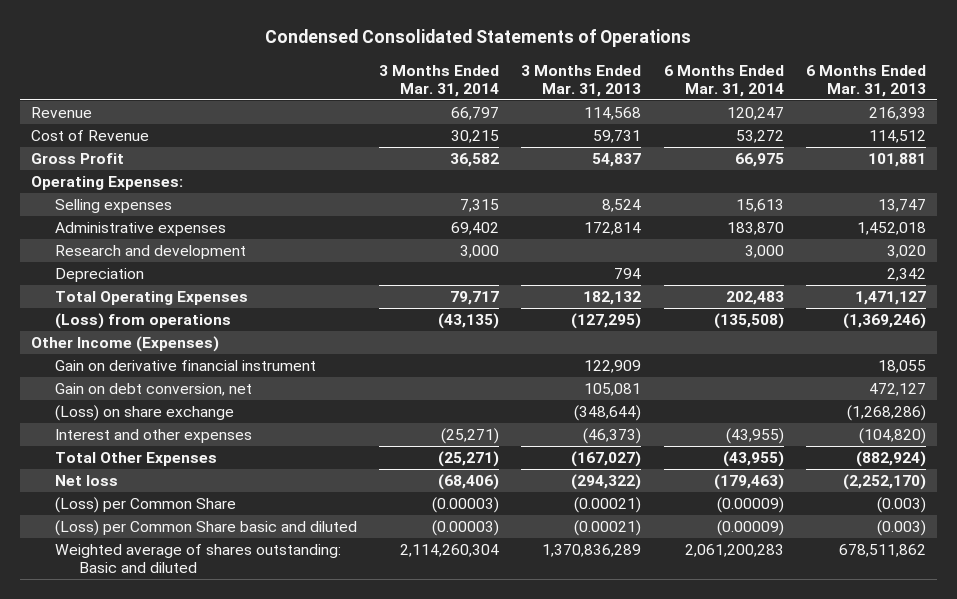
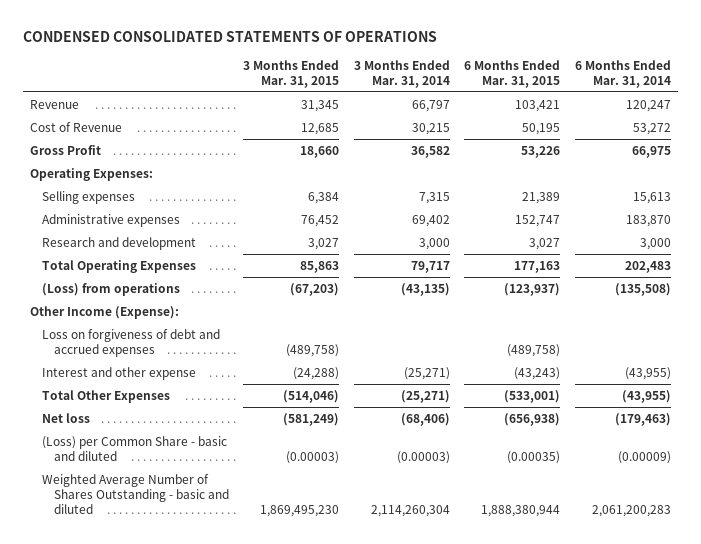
- Condensed Consolidated Statements of Operations
+ CONDENSED CONSOLIDATED STATEMENTS OF OPERATIONS
- | 3 Months Ended Mar. 31, 2014 | 3 Months Ended Mar. 31, 2013 | 6 Months Ended Mar. 31, 2014 | 6 Months Ended Mar. 31, 2013
+ | 3 Months Ended Mar. 31, 2015 | 3 Months Ended Mar. 31, 2014 | 6 Months Ended Mar. 31, 2015 | 6 Months Ended Mar. 31, 2014
- Depreciation | | 794 | | 2,342
- Other Income (Expenses)
- Gain on derivative financial instrument | | 122,909 | | 18,055
- Gain on debt conversion, net | | 105,081 | | 472,127
- (Loss) on share exchange | | (348,644) | | (1,268,286)
- Interest and other expenses | (25,271) | (46,373) | (43,955) | (104,820)
+ Other Income (Expense):
+ Loss on forgiveness of debt and accrued expenses | (489,758) | | (489,758) |
+ Interest and other expense | (24,288) | (25,271) | (43,243) | (43,955)
- (Loss) per Common Share | (0.00003) | (0.00021) | (0.00009) | (0.003)
- (Loss) per Common Share basic and diluted | (0.00003) | (0.00021) | (0.00009) | (0.003)
- Weighted average of shares outstanding: Basic and diluted | 2,114,260,304 | 1,370,836,289 | 2,061,200,283 | 678,511,862
+ (Loss) per Common Share - basic and diluted | (0.00003) | (0.00003) | (0.00035) | (0.00009)
+ Weighted Average Number of Shares Outstanding - basic and diluted | 1,869,495,230 | 2,114,260,304 | 1,888,380,944 | 2,061,200,283

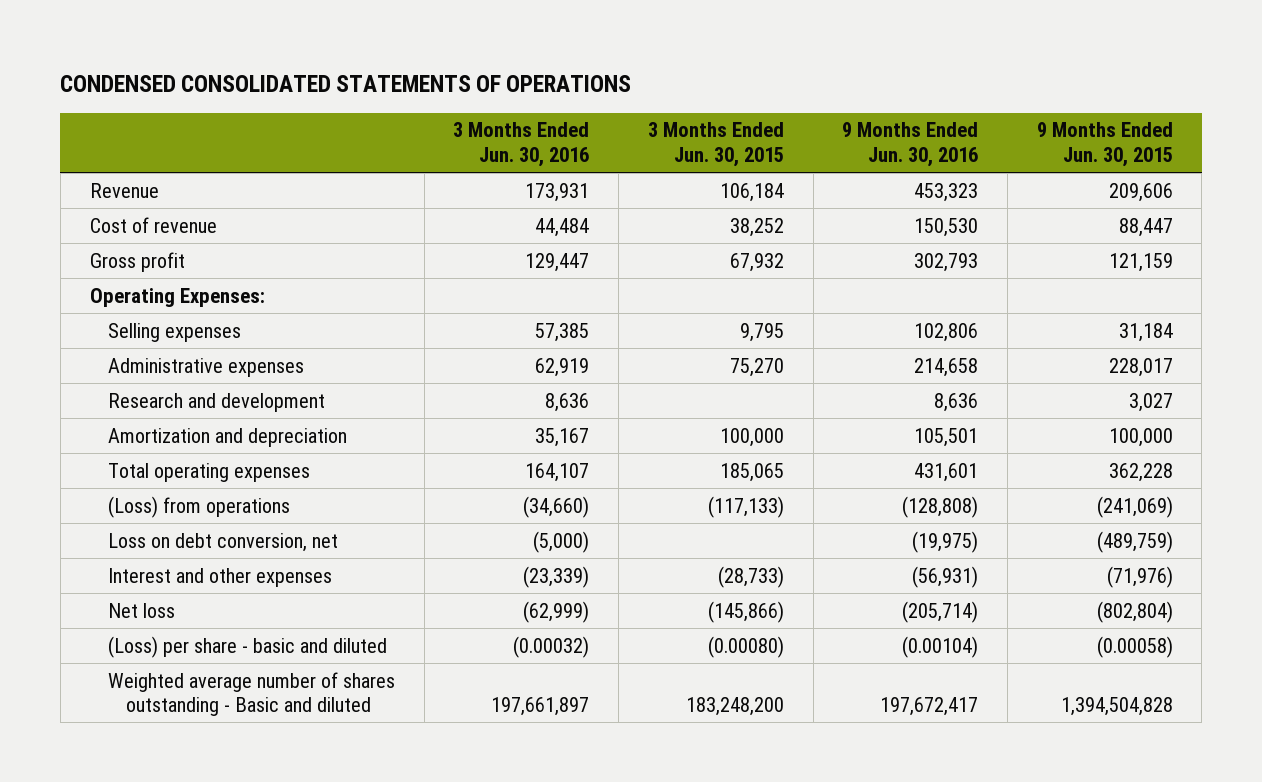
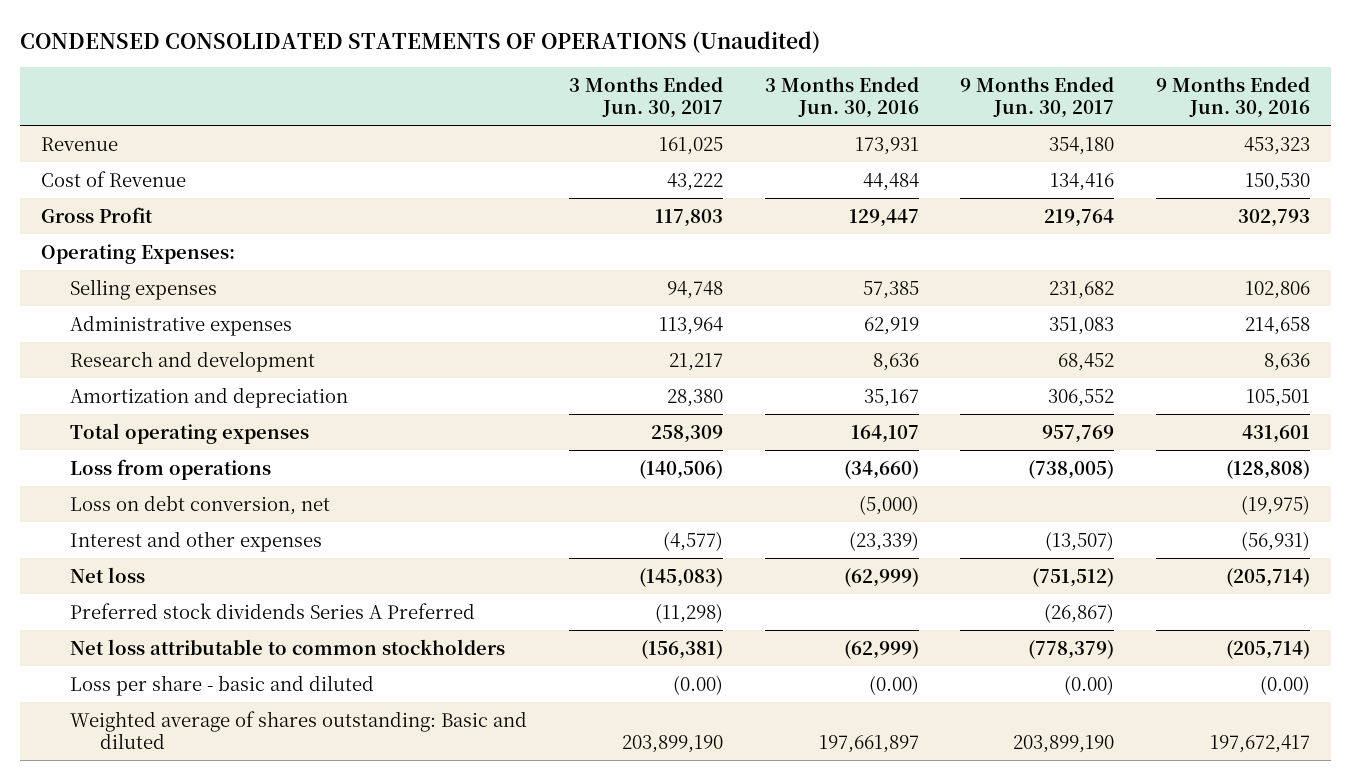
- CONDENSED CONSOLIDATED STATEMENTS OF OPERATIONS
+ CONDENSED CONSOLIDATED STATEMENTS OF OPERATIONS (Unaudited)
- | 3 Months Ended Jun. 30, 2016 | 3 Months Ended Jun. 30, 2015 | 9 Months Ended Jun. 30, 2016 | 9 Months Ended Jun. 30, 2015
+ | 3 Months Ended Jun. 30, 2017 | 3 Months Ended Jun. 30, 2016 | 9 Months Ended Jun. 30, 2017 | 9 Months Ended Jun. 30, 2016
- Cost of revenue | 44,484 | 38,252 | 150,530 | 88,447
- Gross profit | 129,447 | 67,932 | 302,793 | 121,159
+ Cost of Revenue | 43,222 | 44,484 | 134,416 | 150,530
+ Gross Profit | 117,803 | 129,447 | 219,764 | 302,793
- (Loss) from operations | (34,660) | (117,133) | (128,808) | (241,069)
+ Loss from operations | (140,506) | (34,660) | (738,005) | (128,808)
- (Loss) per share - basic and diluted | (0.00032) | (0.00080) | (0.00104) | (0.00058)
- Weighted average number of shares outstanding - Basic and diluted | 197,661,897 | 183,248,200 | 197,672,417 | 1,394,504,828
+ Preferred stock dividends Series A Preferred | (11,298) | | (26,867) |
+ Net loss attributable to common stockholders | (156,381) | (62,999) | (778,379) | (205,714)
+ Loss per share - basic and diluted | (0.00) | (0.00) | (0.00) | (0.00)
+ Weighted average of shares outstanding: Basic and diluted | 203,899,190 | 197,661,897 | 203,899,190 | 197,672,417

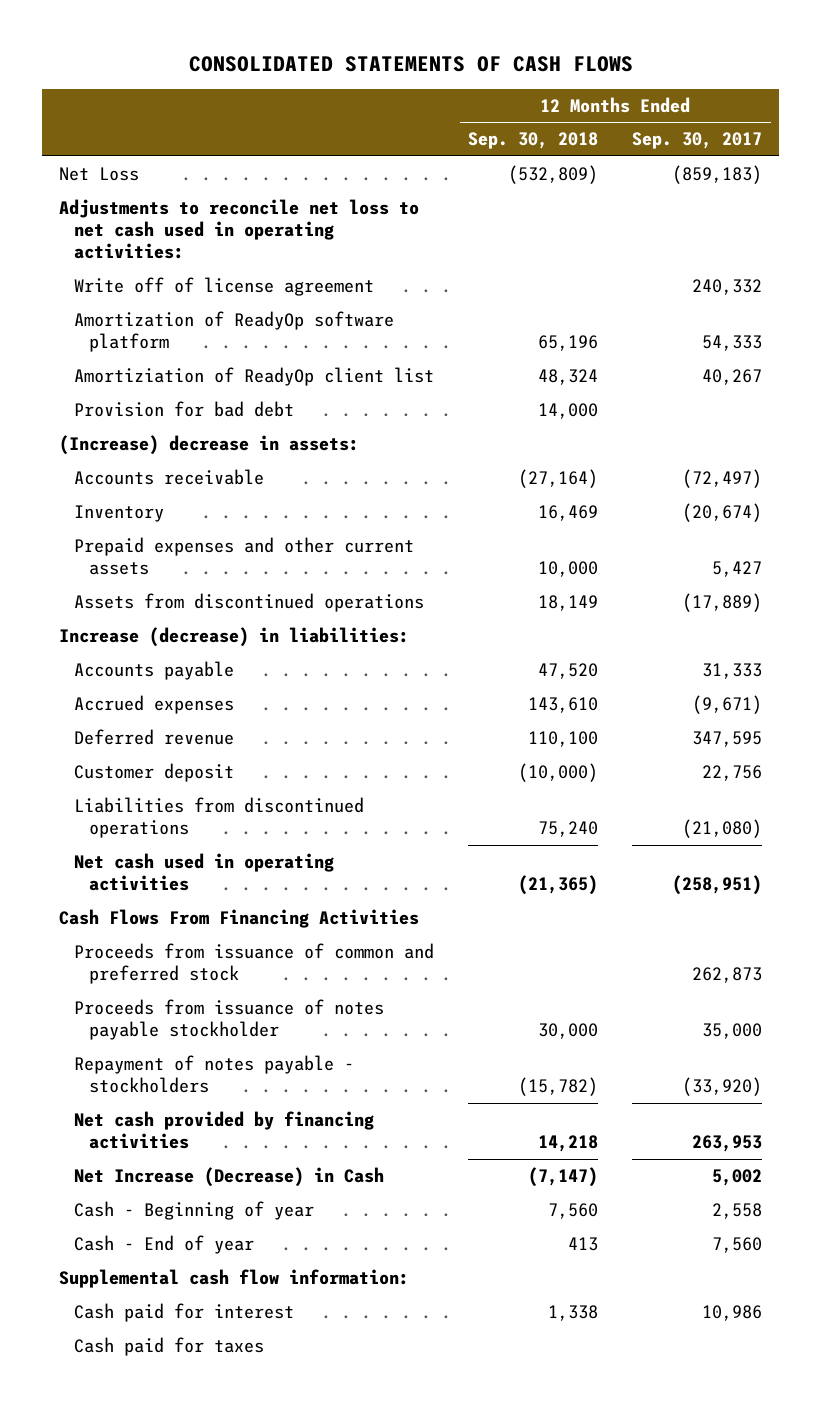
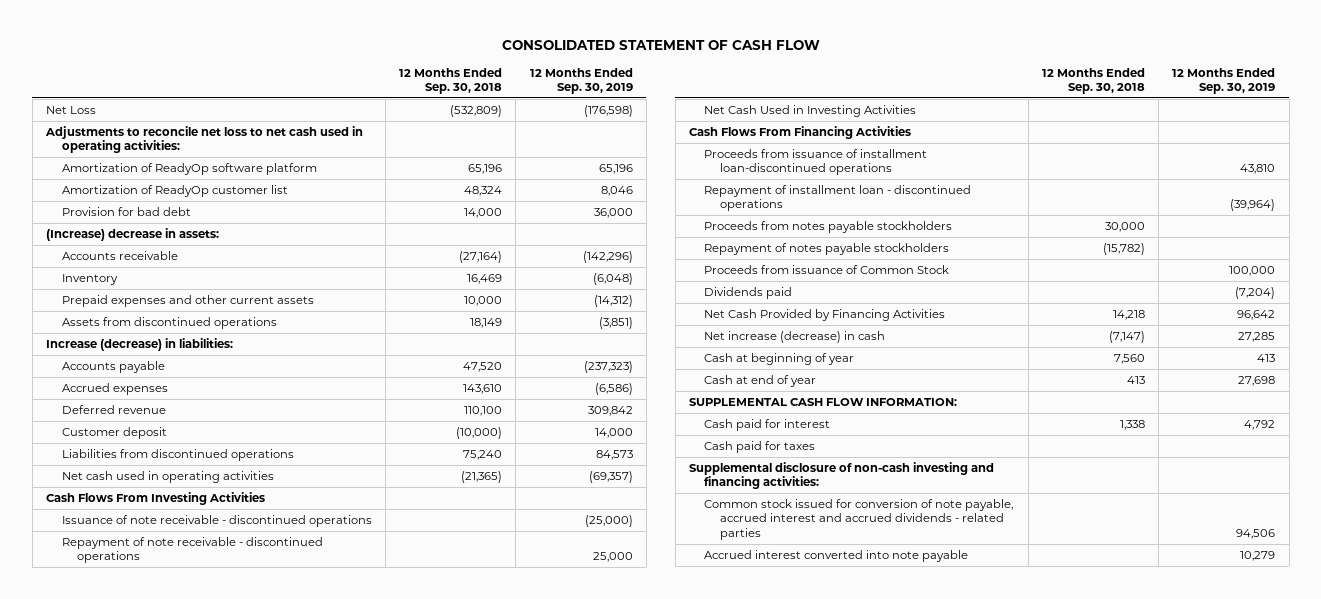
- CONSOLIDATED STATEMENTS OF CASH FLOWS
+ CONSOLIDATED STATEMENT OF CASH FLOW
- | 12 Months Ended Sep. 30, 2018 | 12 Months Ended Sep. 30, 2017
+ | 12 Months Ended Sep. 30, 2018 | 12 Months Ended Sep. 30, 2019
- Write off of license agreement | | 240,332
- Amortiziation of ReadyOp client list | 48,324 | 40,267
+ Amortization of ReadyOp customer list | 48,324 | 8,046
+ Cash Flows From Investing Activities
+ Issuance of note receivable - discontinued operations | | (25,000)
+ Repayment of note receivable - discontinued operations | | 25,000
+ Net Cash Used in Investing Activities
- Proceeds from issuance of common and preferred stock | | 262,873
- Proceeds from issuance of notes payable stockholder | 30,000 | 35,000
- Repayment of notes payable - stockholders | (15,782) | (33,920)
- Net cash provided by financing activities | 14,218 | 263,953
- Net Increase (Decrease) in Cash | (7,147) | 5,002
- Cash - Beginning of year | 7,560 | 2,558
- Cash - End of year | 413 | 7,560
- Supplemental cash flow information:
+ Proceeds from issuance of installment loan-discontinued operations | | 43,810
+ Repayment of installment loan - discontinued operations | | (39,964)
+ Proceeds from notes payable stockholders | 30,000 |
+ Repayment of notes payable stockholders | (15,782) |
+ Proceeds from issuance of Common Stock | | 100,000
+ Dividends paid | | (7,204)
+ Net Cash Provided by Financing Activities | 14,218 | 96,642
+ Net increase (decrease) in cash | (7,147) | 27,285
+ Cash at beginning of year | 7,560 | 413
+ Cash at end of year | 413 | 27,698
+ SUPPLEMENTAL CASH FLOW INFORMATION:
+ Supplemental disclosure of non-cash investing and financing activities:
+ Common stock issued for conversion of note payable, accrued interest and accrued dividends - related parties | | 94,506
+ Accrued interest converted into note payable | | 10,279

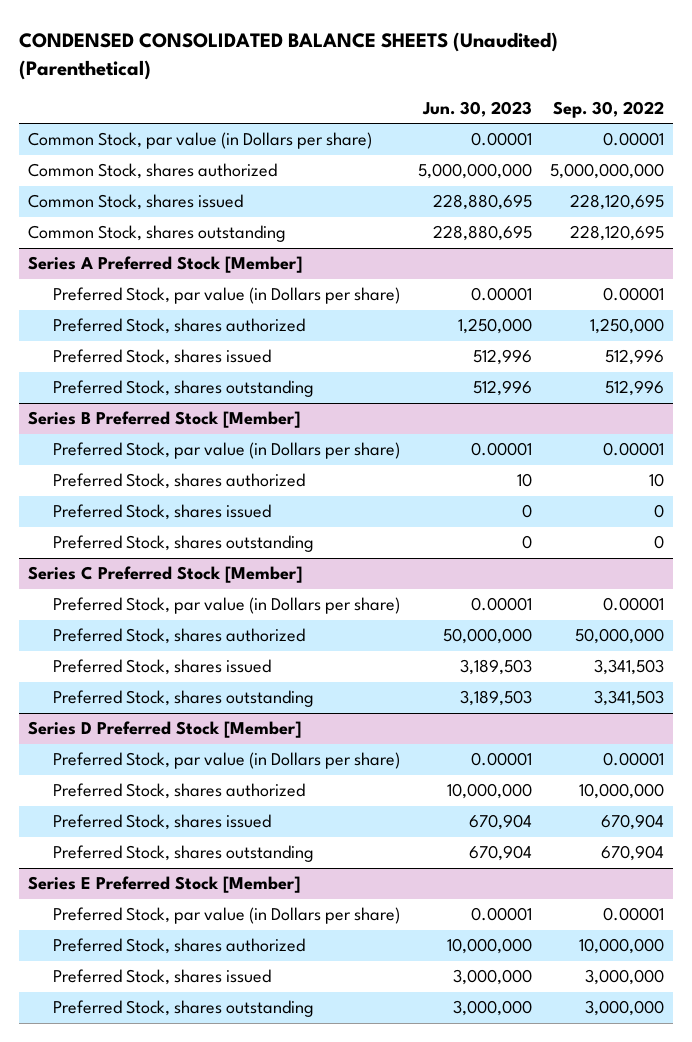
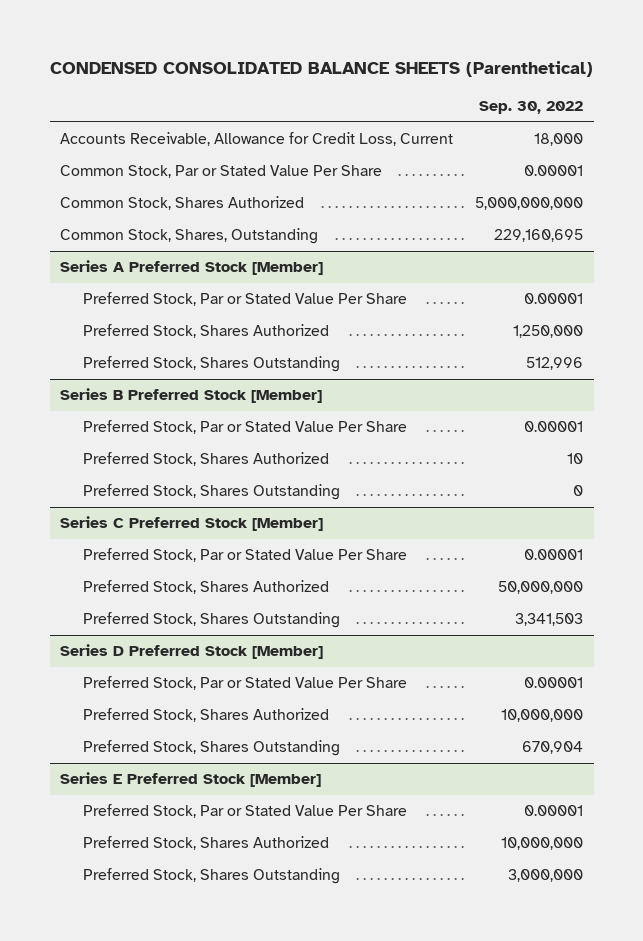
- CONDENSED CONSOLIDATED BALANCE SHEETS (Unaudited) (Parenthetical)
+ CONDENSED CONSOLIDATED BALANCE SHEETS (Parenthetical)
- | Jun. 30, 2023 | Sep. 30, 2022
+ | Sep. 30, 2022
- Common Stock, par value (in Dollars per share) | 0.00001 | 0.00001
- Common Stock, shares authorized | 5,000,000,000 | 5,000,000,000
- Common Stock, shares issued | 228,880,695 | 228,120,695
- Common Stock, shares outstanding | 228,880,695 | 228,120,695
+ Accounts Receivable, Allowance for Credit Loss, Current | 18,000
+ Common Stock, Par or Stated Value Per Share | 0.00001
+ Common Stock, Shares Authorized | 5,000,000,000
+ Common Stock, Shares, Outstanding | 229,160,695
@ Series A Preferred Stock [Member]
- Preferred Stock, par value (in Dollars per share) | 0.00001 | 0.00001
- Preferred Stock, shares authorized | 1,250,000 | 1,250,000
- Preferred Stock, shares issued | 512,996 | 512,996
- Preferred Stock, shares outstanding | 512,996 | 512,996
+ Preferred Stock, Par or Stated Value Per Share | 0.00001
+ Preferred Stock, Shares Authorized | 1,250,000
+ Preferred Stock, Shares Outstanding | 512,996
@ Series B Preferred Stock [Member]
- Preferred Stock, par value (in Dollars per share) | 0.00001 | 0.00001
- Preferred Stock, shares authorized | 10 | 10
- Preferred Stock, shares issued | 0 | 0
- Preferred Stock, shares outstanding | 0 | 0
+ Preferred Stock, Par or Stated Value Per Share | 0.00001
+ Preferred Stock, Shares Authorized | 10
+ Preferred Stock, Shares Outstanding | 0
@ Series C Preferred Stock [Member]
- Preferred Stock, par value (in Dollars per share) | 0.00001 | 0.00001
- Preferred Stock, shares authorized | 50,000,000 | 50,000,000
- Preferred Stock, shares issued | 3,189,503 | 3,341,503
- Preferred Stock, shares outstanding | 3,189,503 | 3,341,503
+ Preferred Stock, Par or Stated Value Per Share | 0.00001
+ Preferred Stock, Shares Authorized | 50,000,000
+ Preferred Stock, Shares Outstanding | 3,341,503
@ Series D Preferred Stock [Member]
- Preferred Stock, par value (in Dollars per share) | 0.00001 | 0.00001
- Preferred Stock, shares authorized | 10,000,000 | 10,000,000
- Preferred Stock, shares issued | 670,904 | 670,904
- Preferred Stock, shares outstanding | 670,904 | 670,904
+ Preferred Stock, Par or Stated Value Per Share | 0.00001
+ Preferred Stock, Shares Authorized | 10,000,000
+ Preferred Stock, Shares Outstanding | 670,904
@ Series E Preferred Stock [Member]
- Preferred Stock, par value (in Dollars per share) | 0.00001 | 0.00001
- Preferred Stock, shares authorized | 10,000,000 | 10,000,000
- Preferred Stock, shares issued | 3,000,000 | 3,000,000
- Preferred Stock, shares outstanding | 3,000,000 | 3,000,000
+ Preferred Stock, Par or Stated Value Per Share | 0.00001
+ Preferred Stock, Shares Authorized | 10,000,000
+ Preferred Stock, Shares Outstanding | 3,000,000

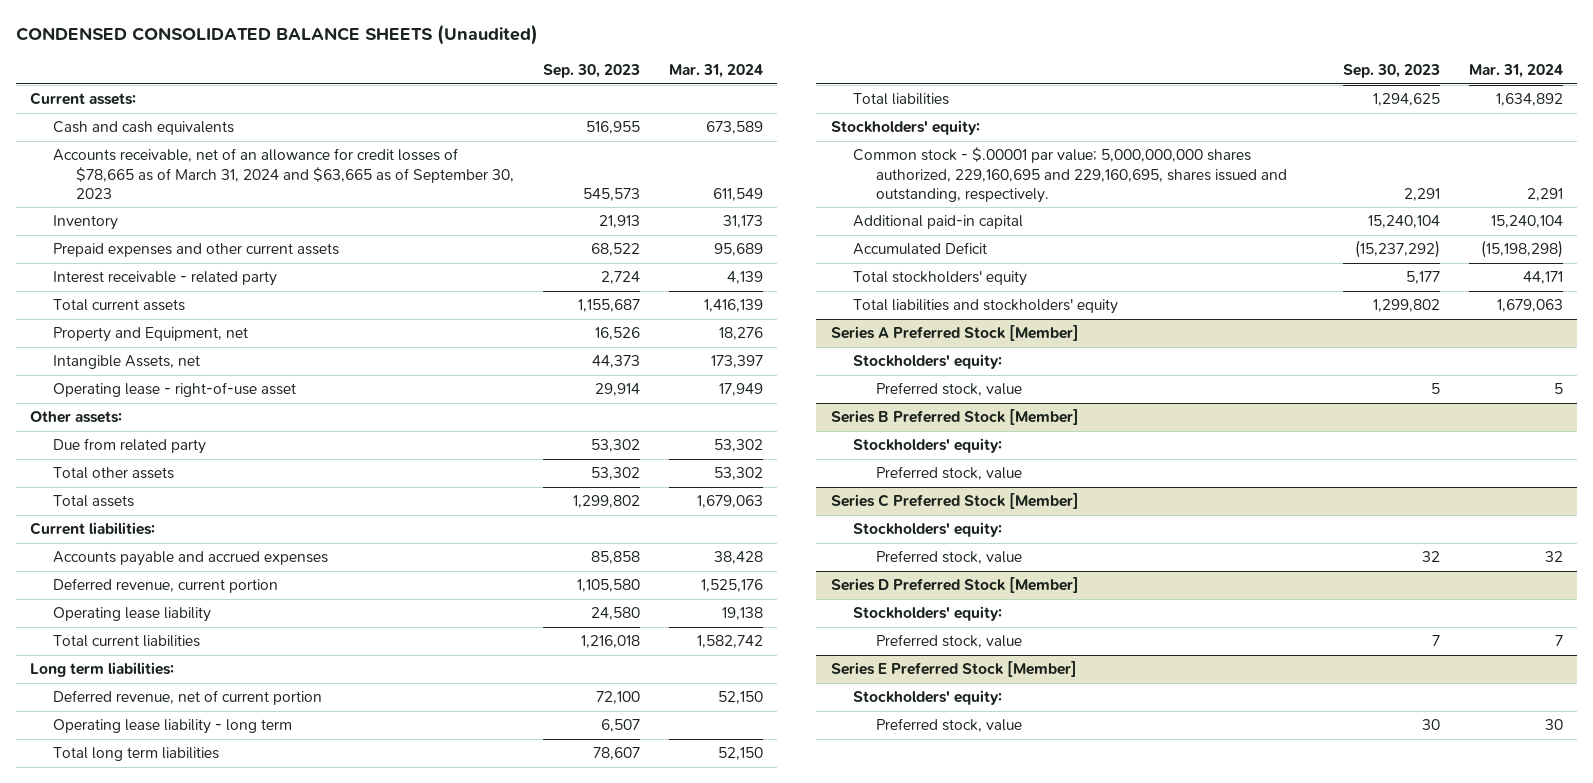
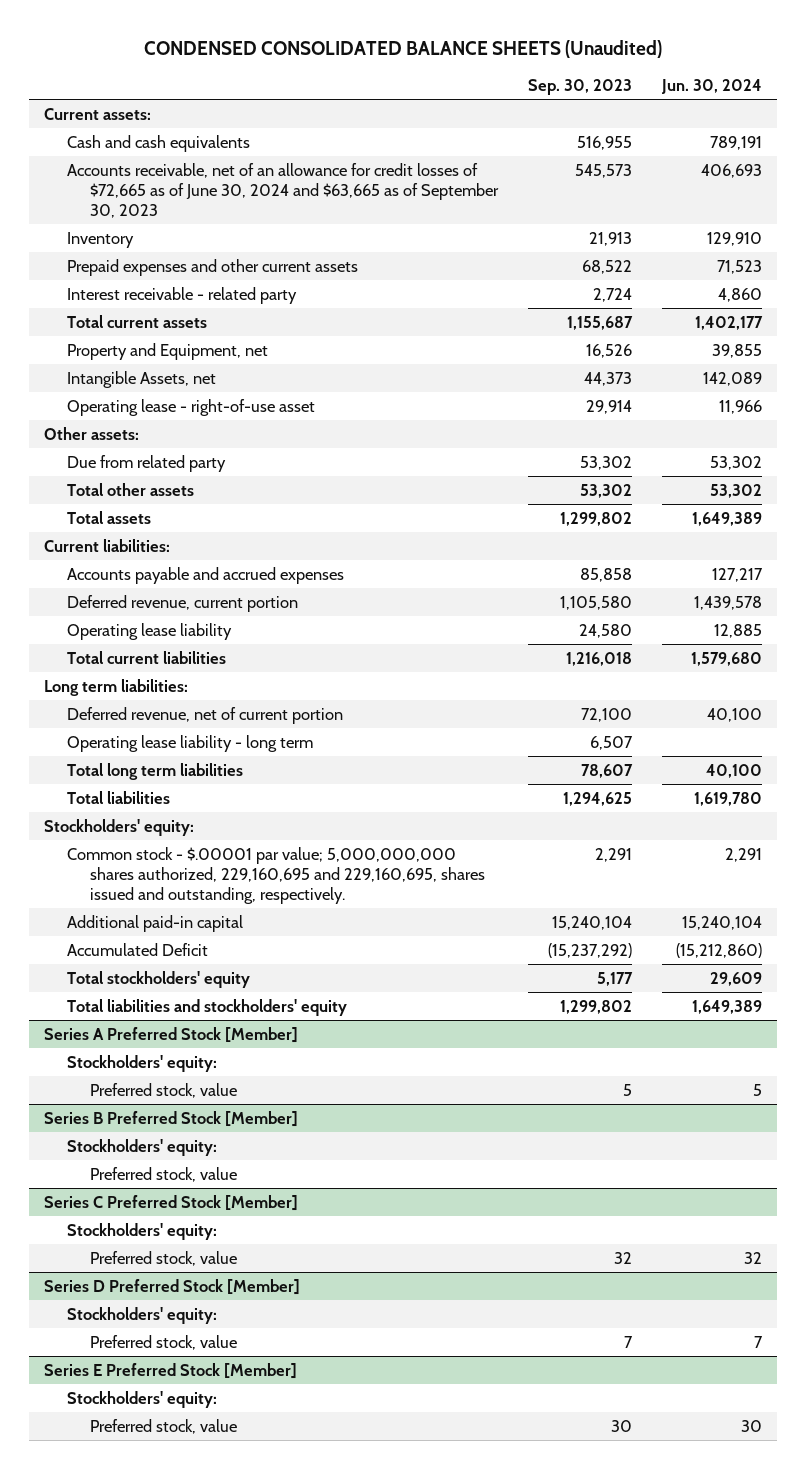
- | Sep. 30, 2023 | Mar. 31, 2024
+ | Sep. 30, 2023 | Jun. 30, 2024
- Accounts receivable, net of an allowance for credit losses of $78,665 as of March 31, 2024 and $63,665 as of September 30, 2023 | 545,573 | 611,549
+ Accounts receivable, net of an allowance for credit losses of $72,665 as of June 30, 2024 and $63,665 as of September 30, 2023 | 545,573 | 406,693

